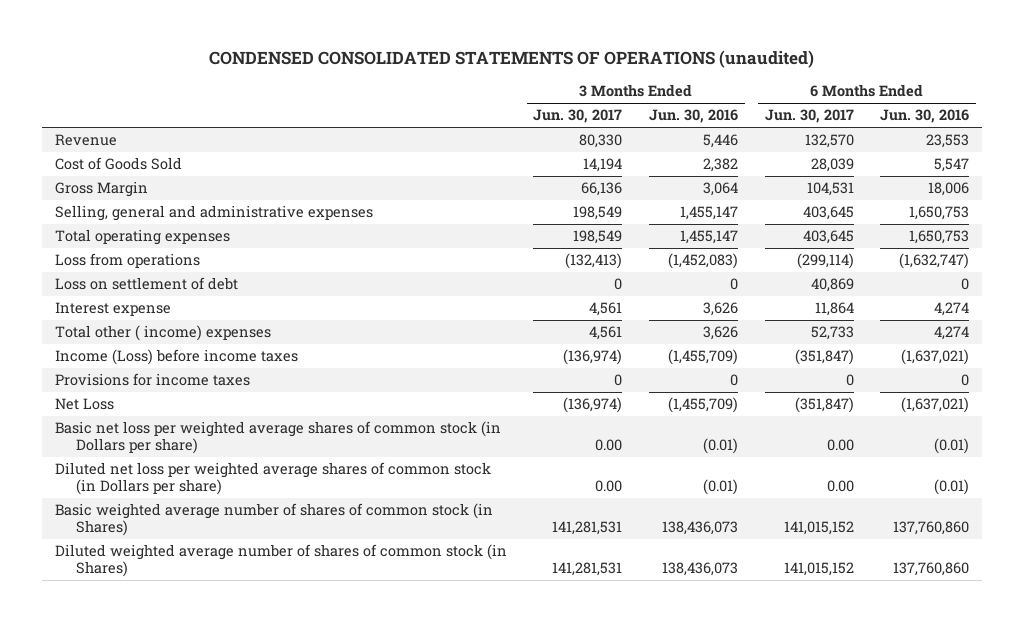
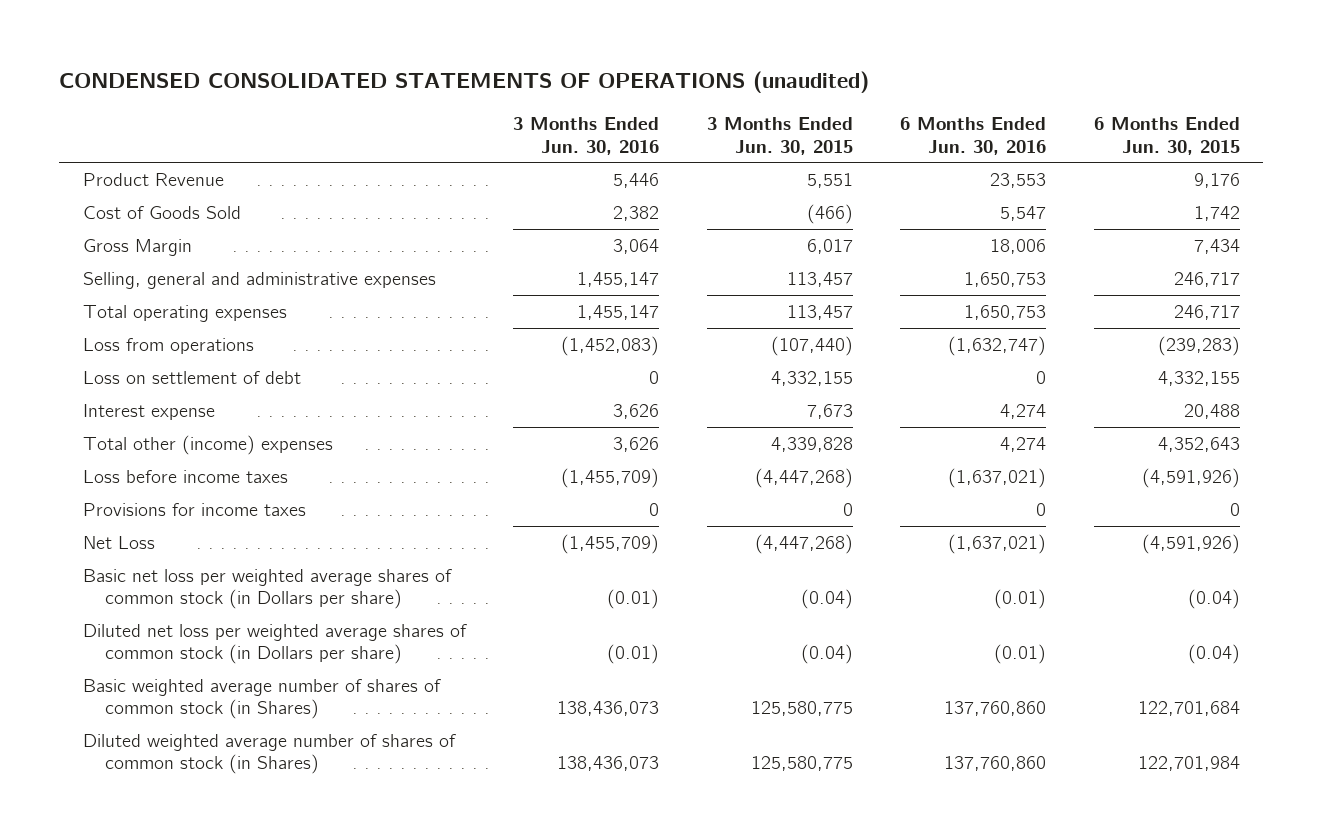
- | 3 Months Ended Jun. 30, 2017 | 3 Months Ended Jun. 30, 2016 | 6 Months Ended Jun. 30, 2017 | 6 Months Ended Jun. 30, 2016
+ | 3 Months Ended Jun. 30, 2016 | 3 Months Ended Jun. 30, 2015 | 6 Months Ended Jun. 30, 2016 | 6 Months Ended Jun. 30, 2015
- Revenue | 80,330 | 5,446 | 132,570 | 23,553
+ Product Revenue | 5,446 | 5,551 | 23,553 | 9,176
- Total other ( income) expenses | 4,561 | 3,626 | 52,733 | 4,274
- Income (Loss) before income taxes | (136,974) | (1,455,709) | (351,847) | (1,637,021)
+ Total other (income) expenses | 3,626 | 4,339,828 | 4,274 | 4,352,643
+ Loss before income taxes | (1,455,709) | (4,447,268) | (1,637,021) | (4,591,926)

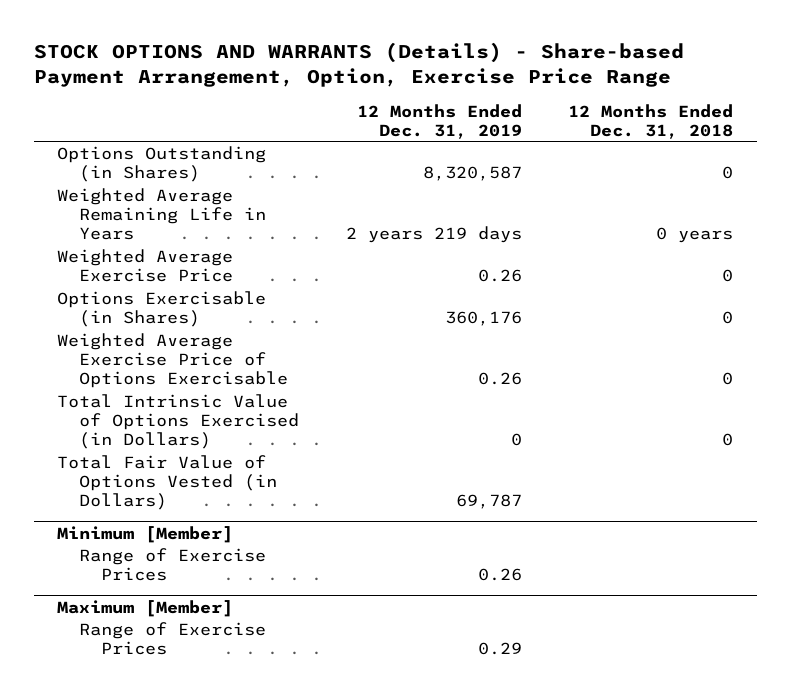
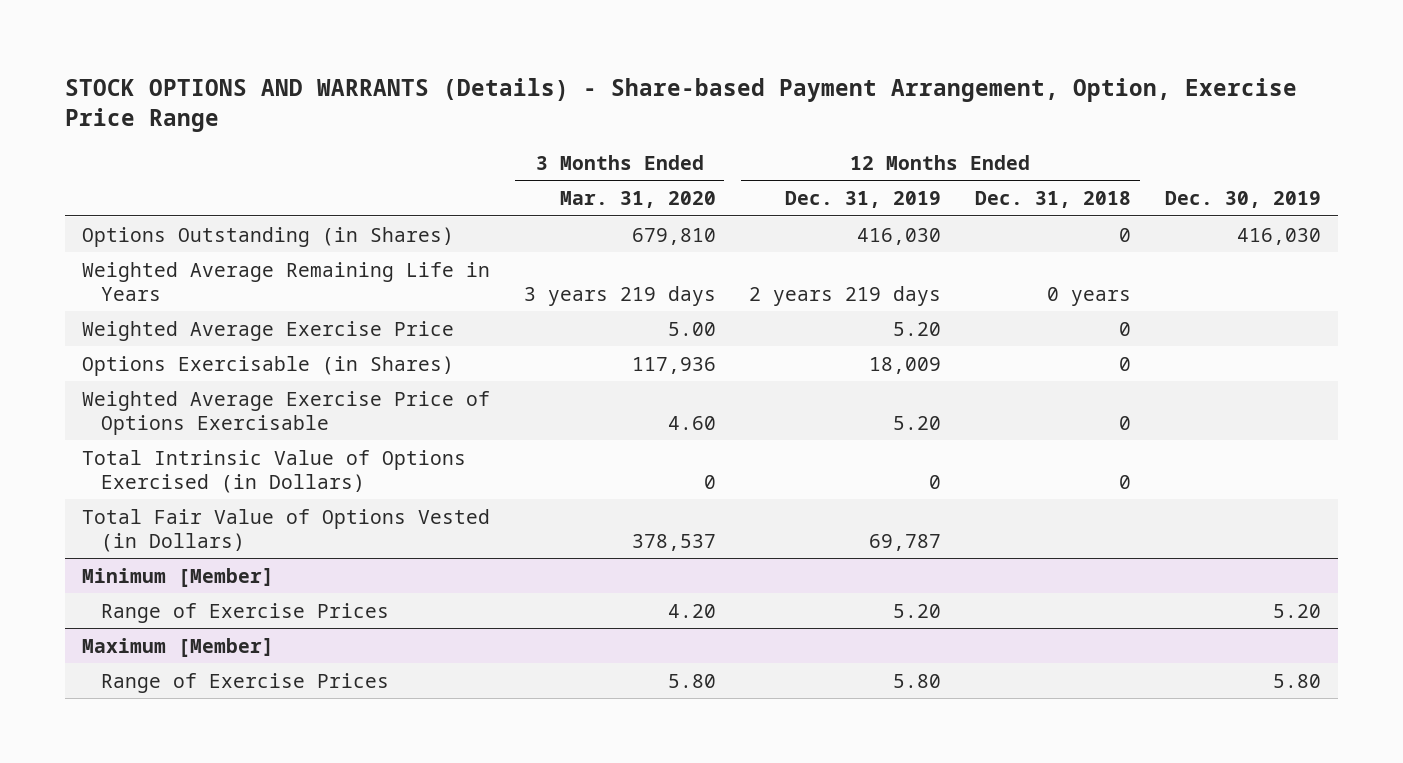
- | 12 Months Ended Dec. 31, 2019 | 12 Months Ended Dec. 31, 2018
+ | 3 Months Ended Mar. 31, 2020 | 12 Months Ended Dec. 31, 2019 | 12 Months Ended Dec. 31, 2018 | Dec. 30, 2019
- Options Outstanding (in Shares) | 8,320,587 | 0
+ Options Outstanding (in Shares) | 679,810 | 416,030 | 0 | 416,030
- Weighted Average Exercise Price | 0.26 | 0
- Options Exercisable (in Shares) | 360,176 | 0
- Weighted Average Exercise Price of Options Exercisable | 0.26 | 0
+ Weighted Average Exercise Price | 5.00 | 5.20 | 0 |
+ Options Exercisable (in Shares) | 117,936 | 18,009 | 0 |
+ Weighted Average Exercise Price of Options Exercisable | 4.60 | 5.20 | 0 |
@ Minimum [Member]
- Range of Exercise Prices | 0.26 |
+ Range of Exercise Prices | 4.20 | 5.20 | | 5.20
@ Maximum [Member]
- Range of Exercise Prices | 0.29 |
+ Range of Exercise Prices | 5.80 | 5.80 | | 5.80

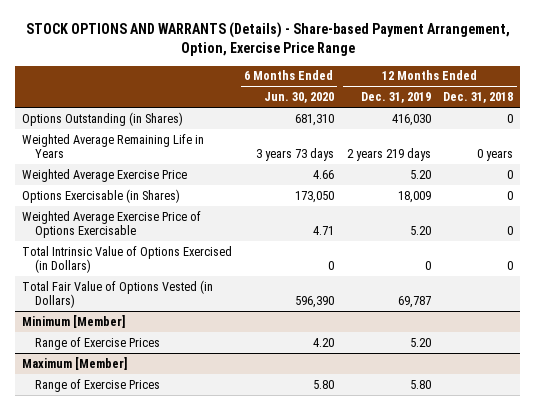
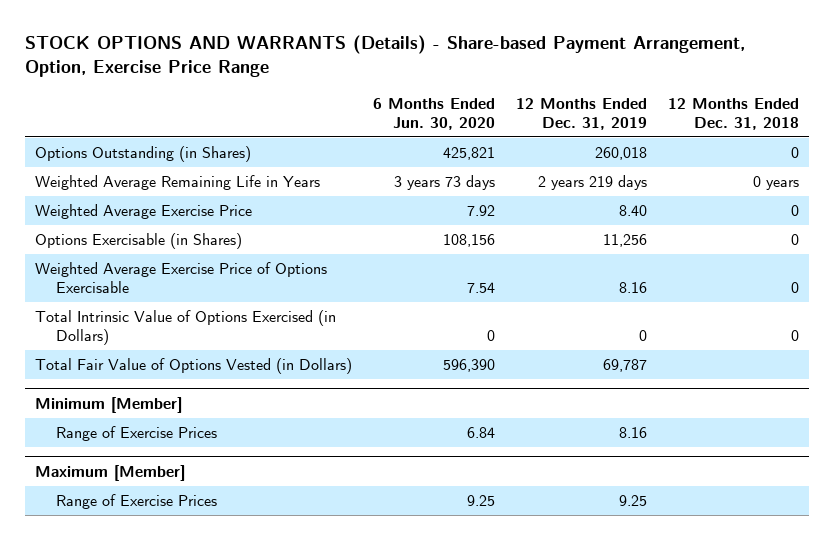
- Options Outstanding (in Shares) | 681,310 | 416,030 | 0
+ Options Outstanding (in Shares) | 425,821 | 260,018 | 0
- Weighted Average Exercise Price | 4.66 | 5.20 | 0
- Options Exercisable (in Shares) | 173,050 | 18,009 | 0
- Weighted Average Exercise Price of Options Exercisable | 4.71 | 5.20 | 0
+ Weighted Average Exercise Price | 7.92 | 8.40 | 0
+ Options Exercisable (in Shares) | 108,156 | 11,256 | 0
+ Weighted Average Exercise Price of Options Exercisable | 7.54 | 8.16 | 0
@ Minimum [Member]
- Range of Exercise Prices | 4.20 | 5.20 |
+ Range of Exercise Prices | 6.84 | 8.16 |
@ Maximum [Member]
- Range of Exercise Prices | 5.80 | 5.80 |
+ Range of Exercise Prices | 9.25 | 9.25 |

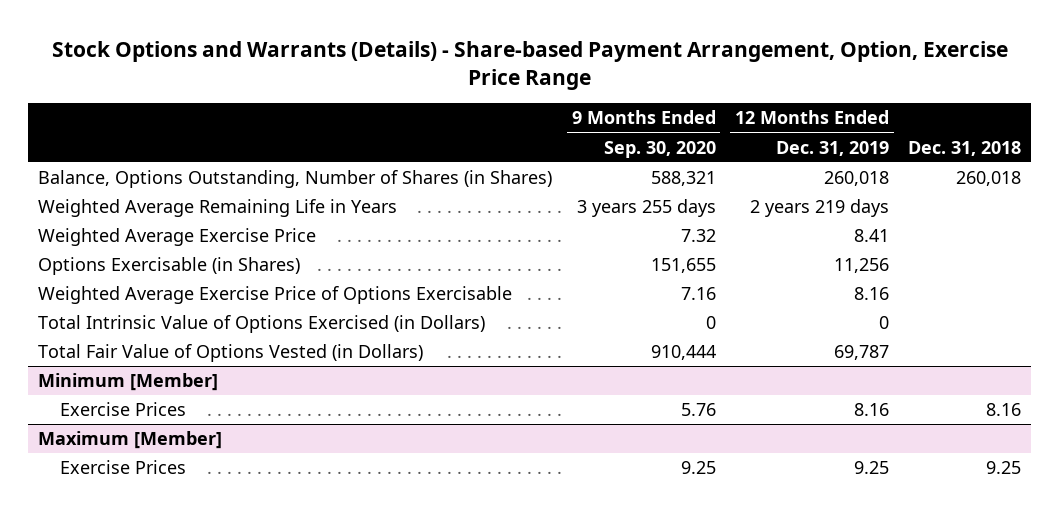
- STOCK OPTIONS AND WARRANTS (Details) - Share-based Payment Arrangement, Option, Exercise Price Range
+ Stock Options and Warrants (Details) - Share-based Payment Arrangement, Option, Exercise Price Range
- | 6 Months Ended Jun. 30, 2020 | 12 Months Ended Dec. 31, 2019 | 12 Months Ended Dec. 31, 2018
+ | 9 Months Ended Sep. 30, 2020 | 12 Months Ended Dec. 31, 2019 | Dec. 31, 2018
- Options Outstanding (in Shares) | 425,821 | 260,018 | 0
+ Balance, Options Outstanding, Number of Shares (in Shares) | 588,321 | 260,018 | 260,018
- Weighted Average Exercise Price | 7.92 | 8.40 | 0
+ Weighted Average Exercise Price | 7.32 | 8.41 |
@ Minimum [Member]
- Range of Exercise Prices | 6.84 | 8.16 |
+ Exercise Prices | 5.76 | 8.16 | 8.16
@ Maximum [Member]
- Range of Exercise Prices | 9.25 | 9.25 |
+ Exercise Prices | 9.25 | 9.25 | 9.25

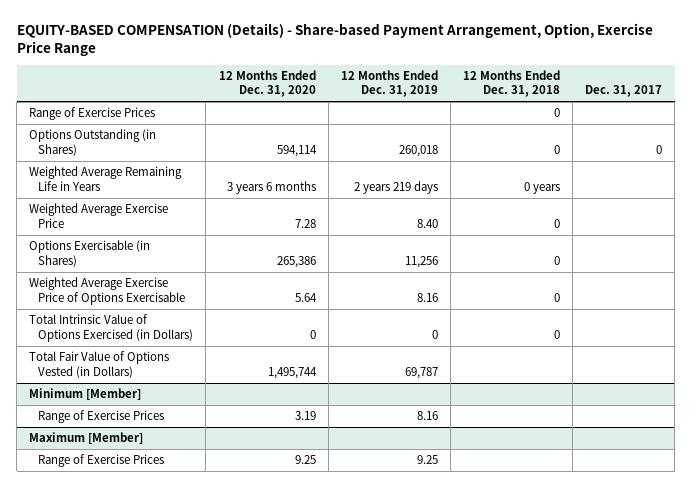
- Stock Options and Warrants (Details) - Share-based Payment Arrangement, Option, Exercise Price Range
+ EQUITY-BASED COMPENSATION (Details) - Share-based Payment Arrangement, Option, Exercise Price Range
- | 9 Months Ended Sep. 30, 2020 | 12 Months Ended Dec. 31, 2019 | Dec. 31, 2018
+ | 12 Months Ended Dec. 31, 2020 | 12 Months Ended Dec. 31, 2019 | 12 Months Ended Dec. 31, 2018 | Dec. 31, 2017
- Balance, Options Outstanding, Number of Shares (in Shares) | 588,321 | 260,018 | 260,018
+ Range of Exercise Prices | | | 0 |
+ Options Outstanding (in Shares) | 594,114 | 260,018 | 0 | 0
- Weighted Average Exercise Price | 7.32 | 8.41 |
+ Weighted Average Exercise Price | 7.28 | 8.40 | 0 |
@ Minimum [Member]
- Exercise Prices | 5.76 | 8.16 | 8.16
+ Range of Exercise Prices | 3.19 | 8.16 | |
@ Maximum [Member]
- Exercise Prices | 9.25 | 9.25 | 9.25
+ Range of Exercise Prices | 9.25 | 9.25 | |

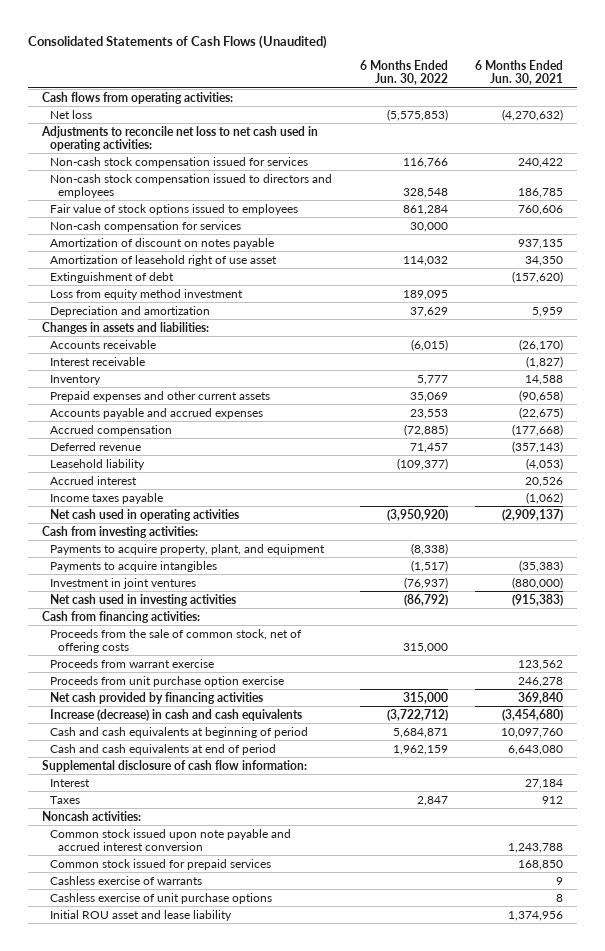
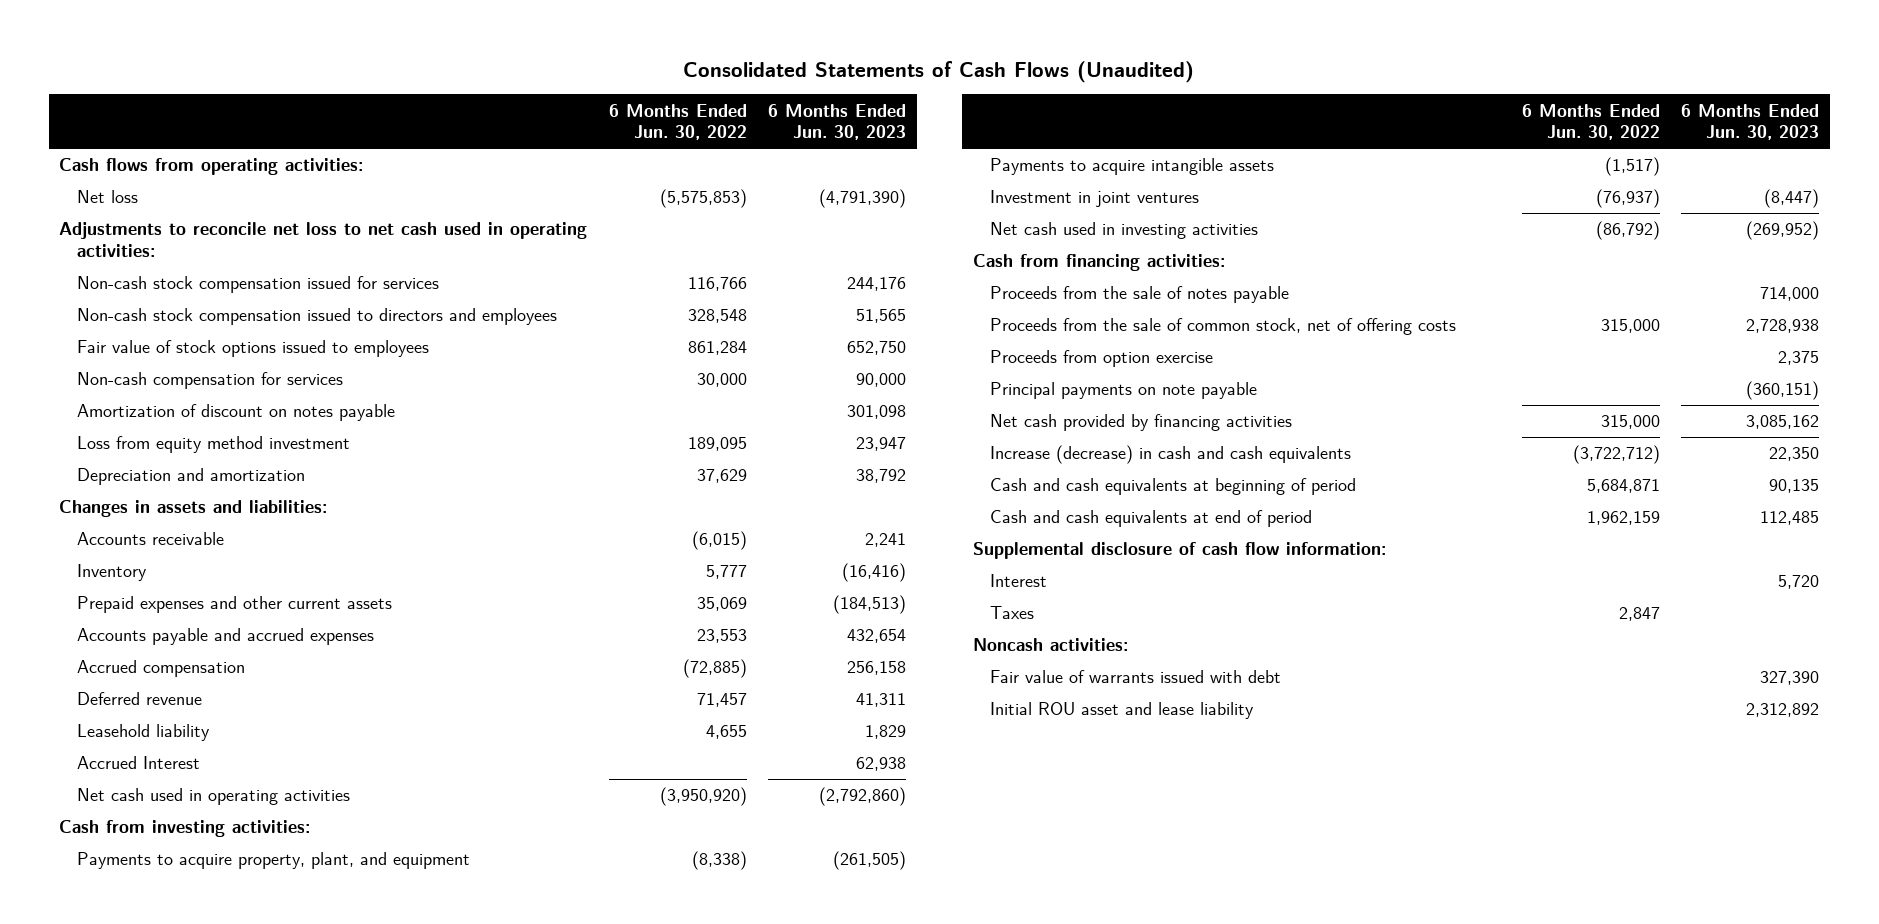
- | 6 Months Ended Jun. 30, 2022 | 6 Months Ended Jun. 30, 2021
+ | 6 Months Ended Jun. 30, 2022 | 6 Months Ended Jun. 30, 2023
- Amortization of leasehold right of use asset | 114,032 | 34,350
- Extinguishment of debt | | (157,620)
- Interest receivable | | (1,827)
- Leasehold liability | (109,377) | (4,053)
- Accrued interest | | 20,526
- Income taxes payable | | (1,062)
+ Leasehold liability | 4,655 | 1,829
+ Accrued Interest | | 62,938
- Payments to acquire intangibles | (1,517) | (35,383)
+ Payments to acquire intangible assets | (1,517) |
+ Proceeds from the sale of notes payable | | 714,000
- Proceeds from warrant exercise | | 123,562
- Proceeds from unit purchase option exercise | | 246,278
+ Proceeds from option exercise | | 2,375
+ Principal payments on note payable | | (360,151)
- Common stock issued upon note payable and accrued interest conversion | | 1,243,788
- Common stock issued for prepaid services | | 168,850
- Cashless exercise of warrants | | 9
- Cashless exercise of unit purchase options | | 8
+ Fair value of warrants issued with debt | | 327,390

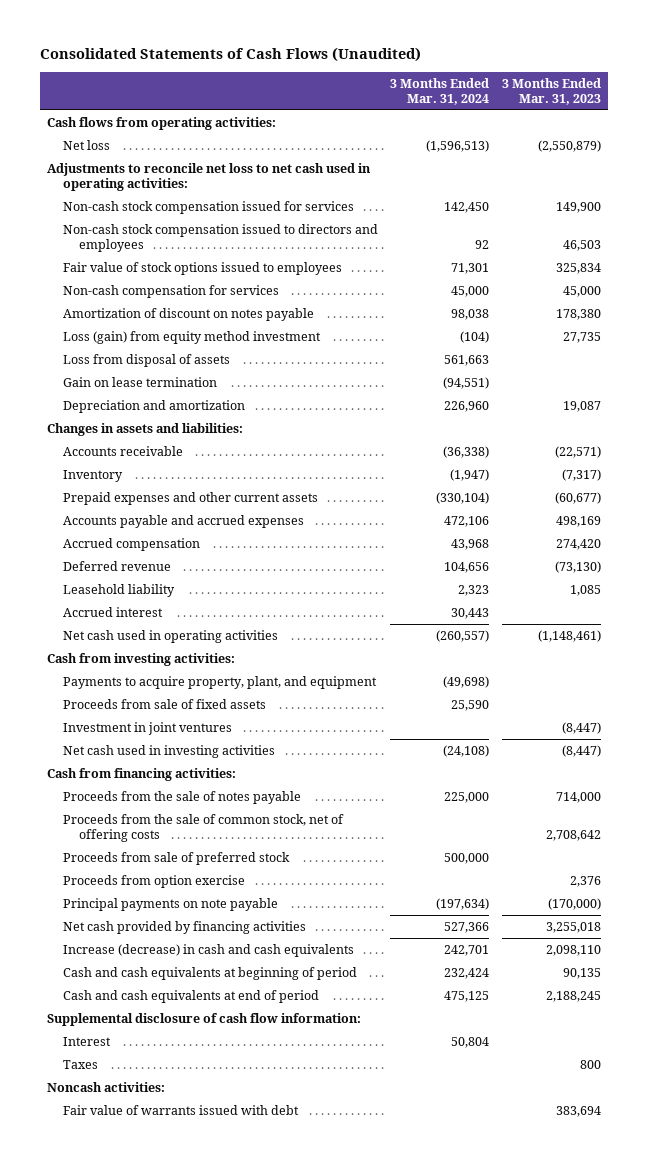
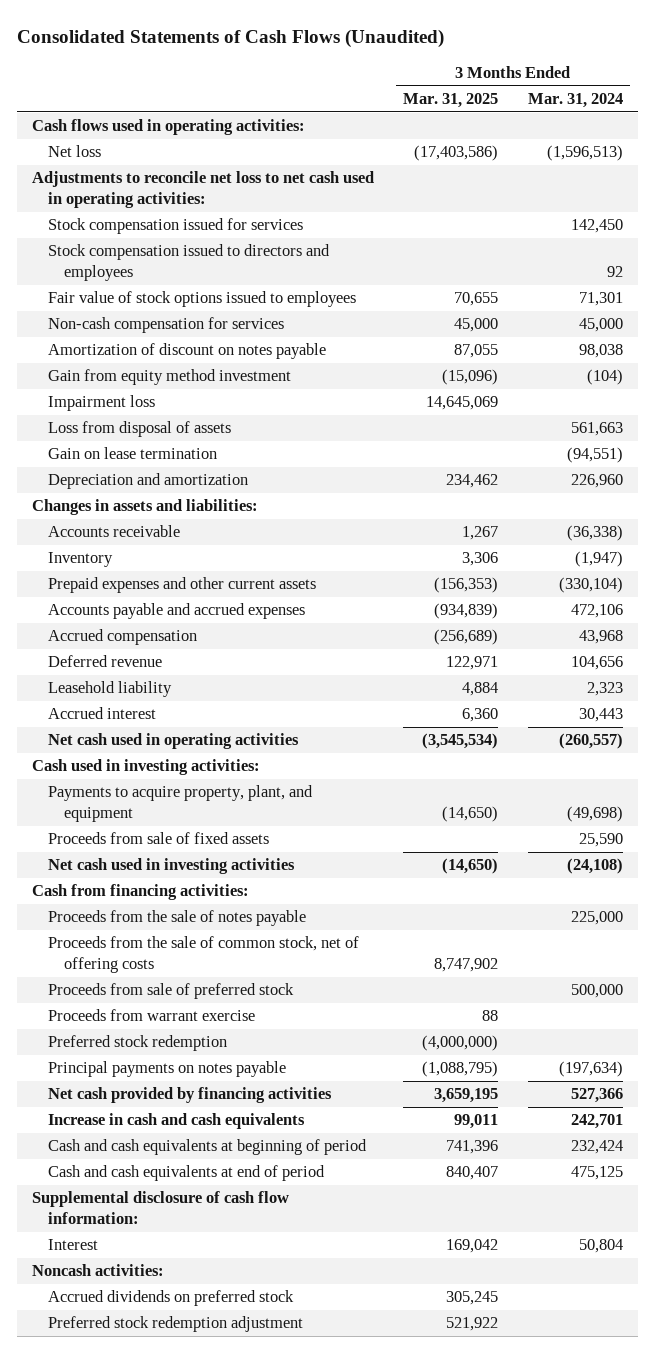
- | 3 Months Ended Mar. 31, 2024 | 3 Months Ended Mar. 31, 2023
+ | 3 Months Ended Mar. 31, 2025 | 3 Months Ended Mar. 31, 2024
- Cash flows from operating activities:
+ Cash flows used in operating activities:
- Non-cash stock compensation issued for services | 142,450 | 149,900
- Non-cash stock compensation issued to directors and employees | 92 | 46,503
+ Stock compensation issued for services | | 142,450
+ Stock compensation issued to directors and employees | | 92
- Loss (gain) from equity method investment | (104) | 27,735
+ Gain from equity method investment | (15,096) | (104)
+ Impairment loss | 14,645,069 |
- Cash from investing activities:
+ Cash used in investing activities:
- Investment in joint ventures | | (8,447)
- Proceeds from option exercise | | 2,376
- Principal payments on note payable | (197,634) | (170,000)
+ Proceeds from warrant exercise | 88 |
+ Preferred stock redemption | (4,000,000) |
+ Principal payments on notes payable | (1,088,795) | (197,634)
- Increase (decrease) in cash and cash equivalents | 242,701 | 2,098,110
+ Increase in cash and cash equivalents | 99,011 | 242,701
- Taxes | | 800
- Fair value of warrants issued with debt | | 383,694
+ Accrued dividends on preferred stock | 305,245 |
+ Preferred stock redemption adjustment | 521,922 |

